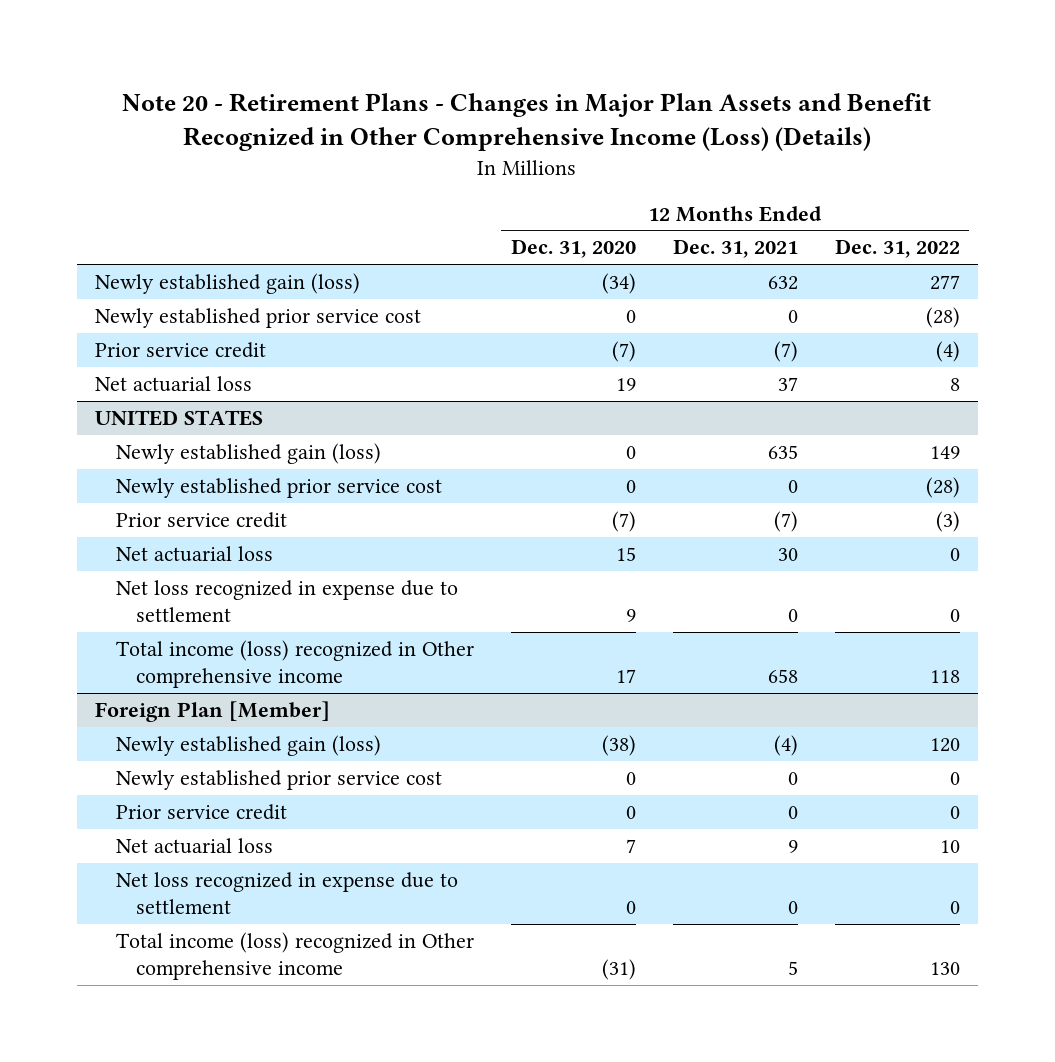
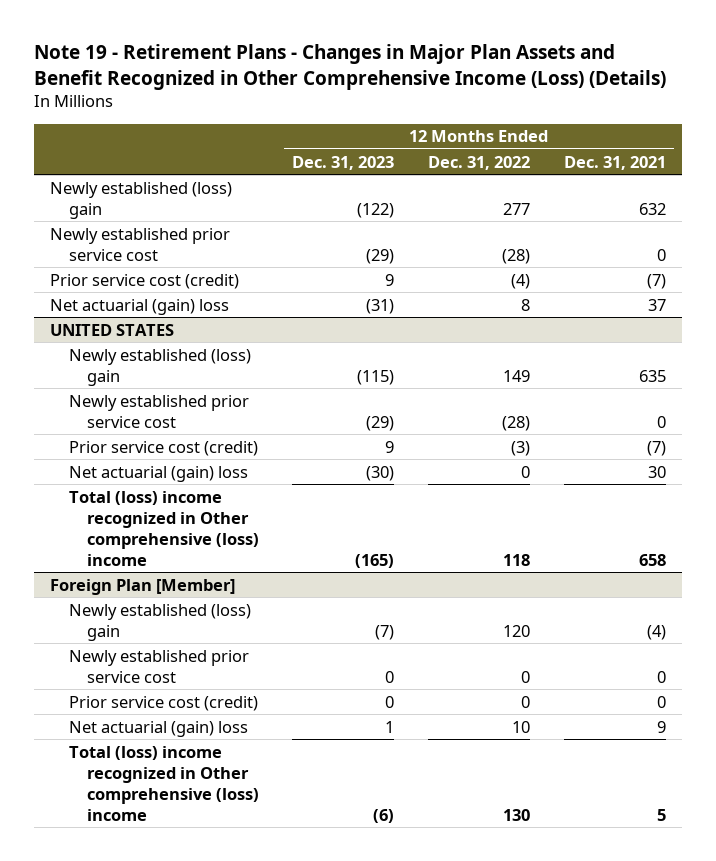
- Note 20 - Retirement Plans - Changes in Major Plan Assets and Benefit Recognized in Other Comprehensive Income (Loss) (Details)
+ Note 19 - Retirement Plans - Changes in Major Plan Assets and Benefit Recognized in Other Comprehensive Income (Loss) (Details)
- | 12 Months Ended Dec. 31, 2020 | 12 Months Ended Dec. 31, 2021 | 12 Months Ended Dec. 31, 2022
+ | 12 Months Ended Dec. 31, 2023 | 12 Months Ended Dec. 31, 2022 | 12 Months Ended Dec. 31, 2021
- Newly established gain (loss) | (34) | 632 | 277
+ Newly established (loss) gain | (122) | 277 | 632
- Prior service credit | (7) | (7) | (4)
- Net actuarial loss | 19 | 37 | 8
+ Prior service cost (credit) | 9 | (4) | (7)
+ Net actuarial (gain) loss | (31) | 8 | 37
@ UNITED STATES
- Newly established gain (loss) | 0 | 635 | 149
+ Newly established (loss) gain | (115) | 149 | 635
- Prior service credit | (7) | (7) | (3)
- Net actuarial loss | 15 | 30 | 0
- Net loss recognized in expense due to settlement | 9 | 0 | 0
- Total income (loss) recognized in Other comprehensive income | 17 | 658 | 118
+ Prior service cost (credit) | 9 | (3) | (7)
+ Net actuarial (gain) loss | (30) | 0 | 30
+ Total (loss) income recognized in Other comprehensive (loss) income | (165) | 118 | 658
@ Foreign Plan [Member]
- Newly established gain (loss) | (38) | (4) | 120
+ Newly established (loss) gain | (7) | 120 | (4)
- Prior service credit | 0 | 0 | 0
- Net actuarial loss | 7 | 9 | 10
- Net loss recognized in expense due to settlement | 0 | 0 | 0
- Total income (loss) recognized in Other comprehensive income | (31) | 5 | 130
+ Prior service cost (credit) | 0 | 0 | 0
+ Net actuarial (gain) loss | 1 | 10 | 9
+ Total (loss) income recognized in Other comprehensive (loss) income | (6) | 130 | 5

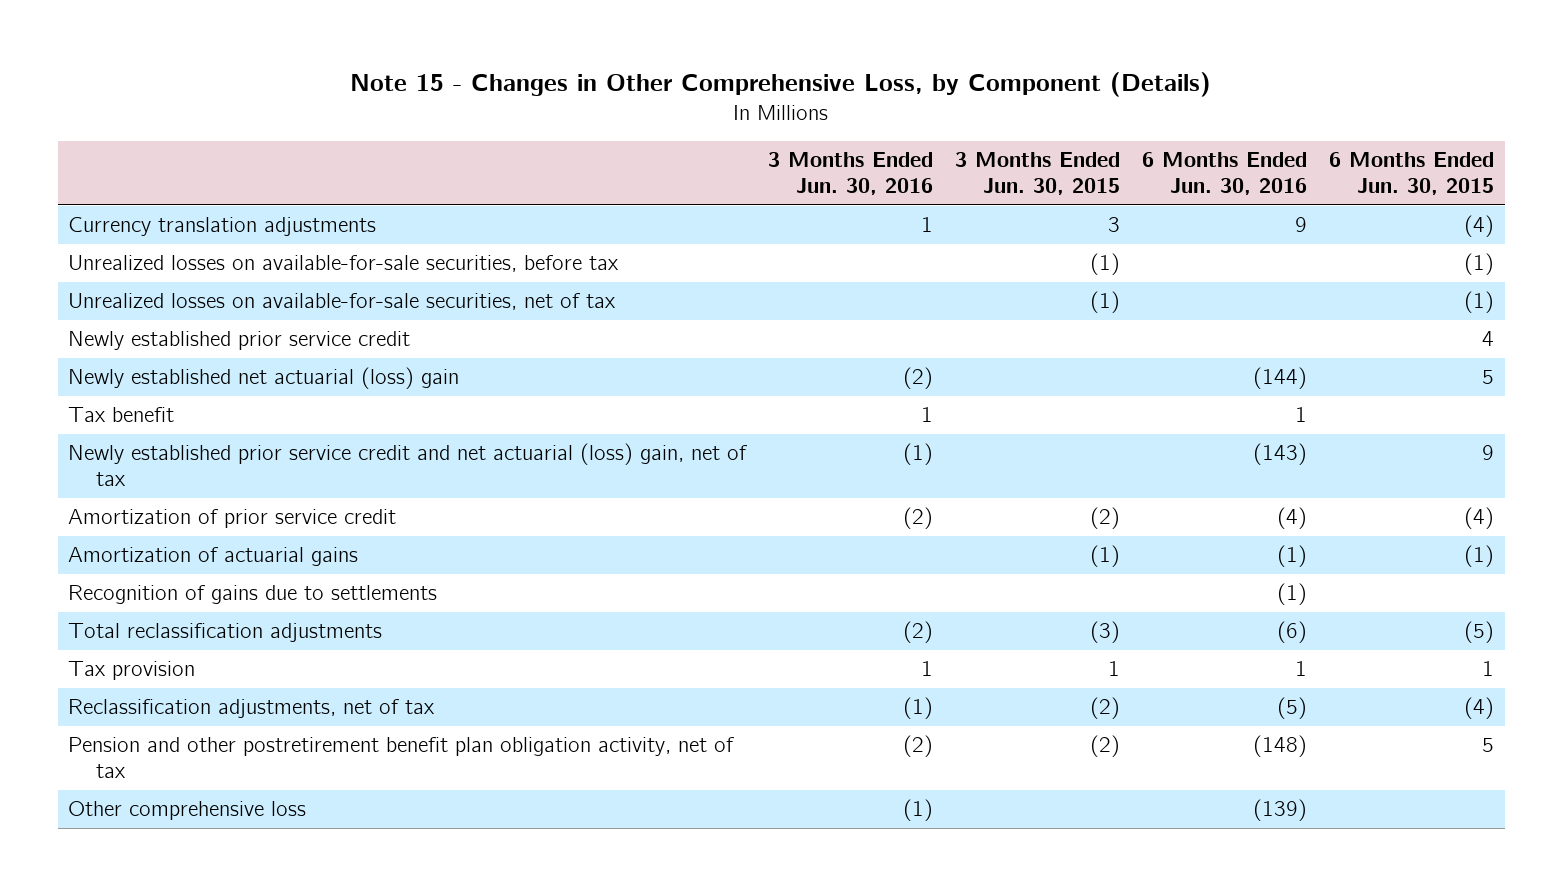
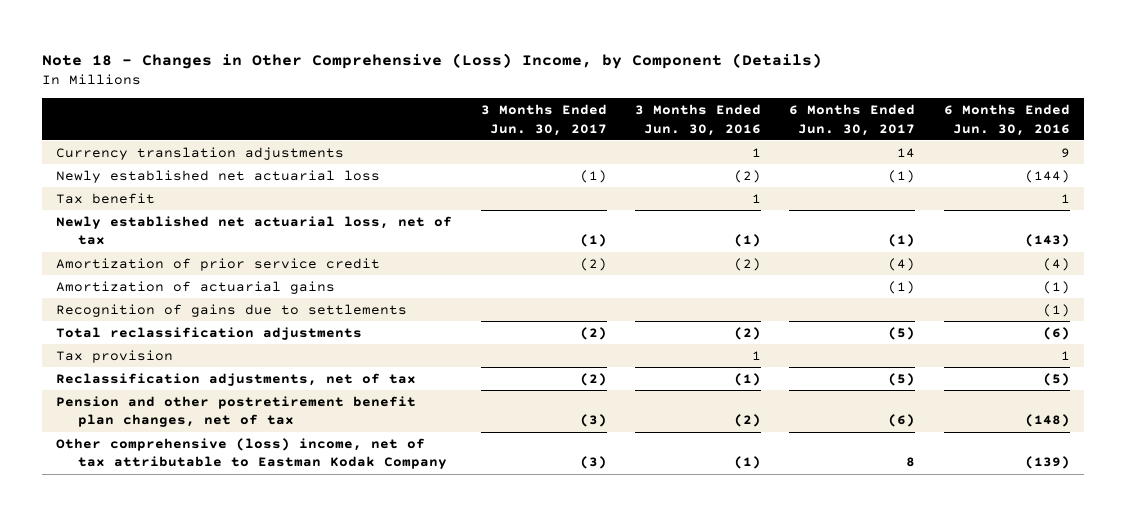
- Note 15 - Changes in Other Comprehensive Loss, by Component (Details)
+ Note 18 - Changes in Other Comprehensive (Loss) Income, by Component (Details)
- | 3 Months Ended Jun. 30, 2016 | 3 Months Ended Jun. 30, 2015 | 6 Months Ended Jun. 30, 2016 | 6 Months Ended Jun. 30, 2015
+ | 3 Months Ended Jun. 30, 2017 | 3 Months Ended Jun. 30, 2016 | 6 Months Ended Jun. 30, 2017 | 6 Months Ended Jun. 30, 2016
- Unrealized losses on available-for-sale securities, before tax | | (1) | | (1)
- Unrealized losses on available-for-sale securities, net of tax | | (1) | | (1)
- Newly established prior service credit | | | | 4
- Newly established net actuarial (loss) gain | (2) | | (144) | 5
+ Newly established net actuarial loss | (1) | (2) | (1) | (144)
- Newly established prior service credit and net actuarial (loss) gain, net of tax | (1) | | (143) | 9
+ Newly established net actuarial loss, net of tax | (1) | (1) | (1) | (143)
- Pension and other postretirement benefit plan obligation activity, net of tax | (2) | (2) | (148) | 5
- Other comprehensive loss | (1) | | (139) |
+ Pension and other postretirement benefit plan changes, net of tax | (3) | (2) | (6) | (148)
+ Other comprehensive (loss) income, net of tax attributable to Eastman Kodak Company | (3) | (1) | 8 | (139)

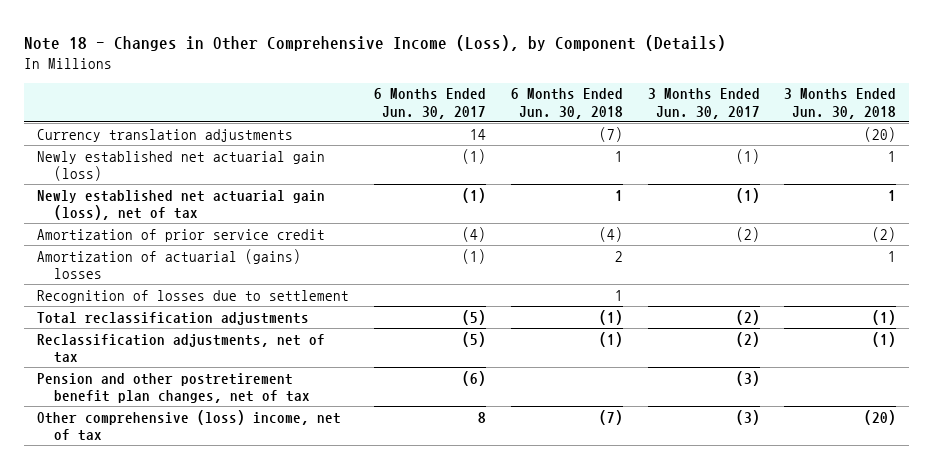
- Note 18 - Changes in Other Comprehensive (Loss) Income, by Component (Details)
+ Note 18 - Changes in Other Comprehensive Income (Loss), by Component (Details)
- | 3 Months Ended Jun. 30, 2017 | 3 Months Ended Jun. 30, 2016 | 6 Months Ended Jun. 30, 2017 | 6 Months Ended Jun. 30, 2016
+ | 6 Months Ended Jun. 30, 2017 | 6 Months Ended Jun. 30, 2018 | 3 Months Ended Jun. 30, 2017 | 3 Months Ended Jun. 30, 2018
- Newly established net actuarial loss | (1) | (2) | (1) | (144)
- Tax benefit | | 1 | | 1
- Newly established net actuarial loss, net of tax | (1) | (1) | (1) | (143)
+ Newly established net actuarial gain (loss) | (1) | 1 | (1) | 1
+ Newly established net actuarial gain (loss), net of tax | (1) | 1 | (1) | 1
- Amortization of actuarial gains | | | (1) | (1)
- Recognition of gains due to settlements | | | | (1)
+ Amortization of actuarial (gains) losses | (1) | 2 | | 1
+ Recognition of losses due to settlement | | 1 | |
- Tax provision | | 1 | | 1
- Other comprehensive (loss) income, net of tax attributable to Eastman Kodak Company | (3) | (1) | 8 | (139)
+ Other comprehensive (loss) income, net of tax | 8 | (7) | (3) | (20)

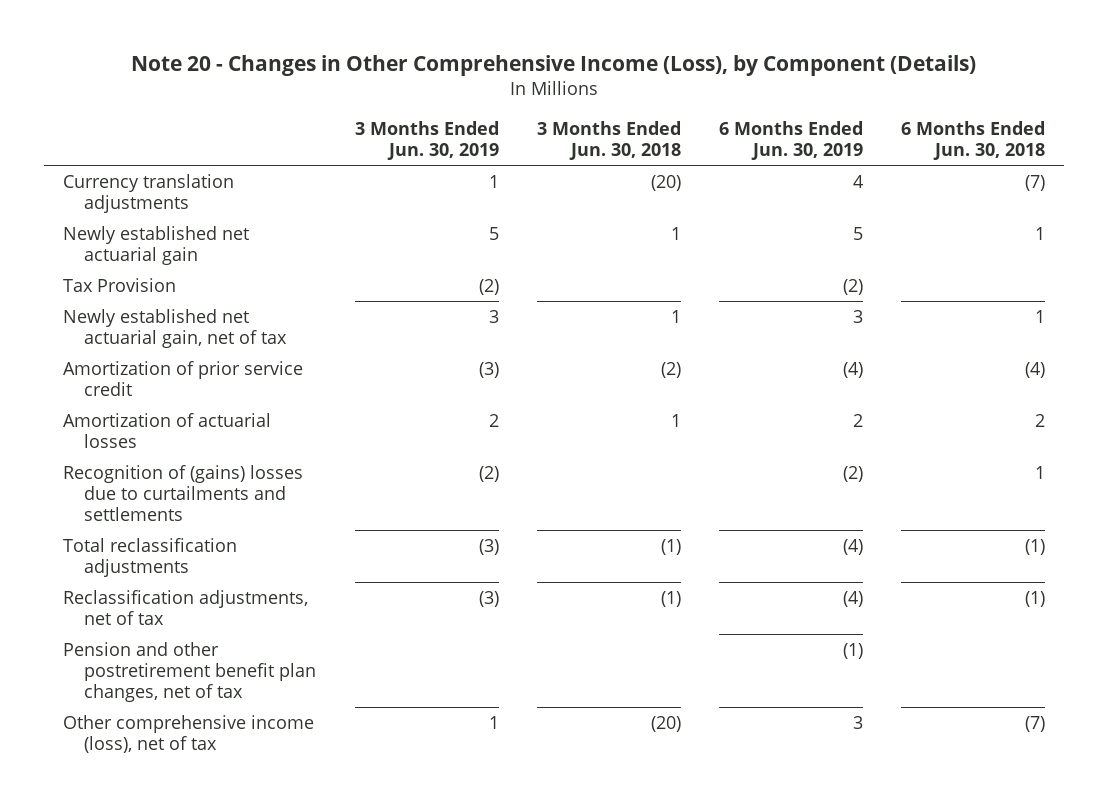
- Note 18 - Changes in Other Comprehensive Income (Loss), by Component (Details)
+ Note 20 - Changes in Other Comprehensive Income (Loss), by Component (Details)
- | 6 Months Ended Jun. 30, 2017 | 6 Months Ended Jun. 30, 2018 | 3 Months Ended Jun. 30, 2017 | 3 Months Ended Jun. 30, 2018
+ | 3 Months Ended Jun. 30, 2019 | 3 Months Ended Jun. 30, 2018 | 6 Months Ended Jun. 30, 2019 | 6 Months Ended Jun. 30, 2018
- Newly established net actuarial gain (loss) | (1) | 1 | (1) | 1
- Newly established net actuarial gain (loss), net of tax | (1) | 1 | (1) | 1
+ Newly established net actuarial gain | 5 | 1 | 5 | 1
+ Tax Provision | (2) | | (2) |
+ Newly established net actuarial gain, net of tax | 3 | 1 | 3 | 1
- Amortization of actuarial (gains) losses | (1) | 2 | | 1
- Recognition of losses due to settlement | | 1 | |
+ Amortization of actuarial losses | 2 | 1 | 2 | 2
+ Recognition of (gains) losses due to curtailments and settlements | (2) | | (2) | 1
- Other comprehensive (loss) income, net of tax | 8 | (7) | (3) | (20)
+ Other comprehensive income (loss), net of tax | 1 | (20) | 3 | (7)

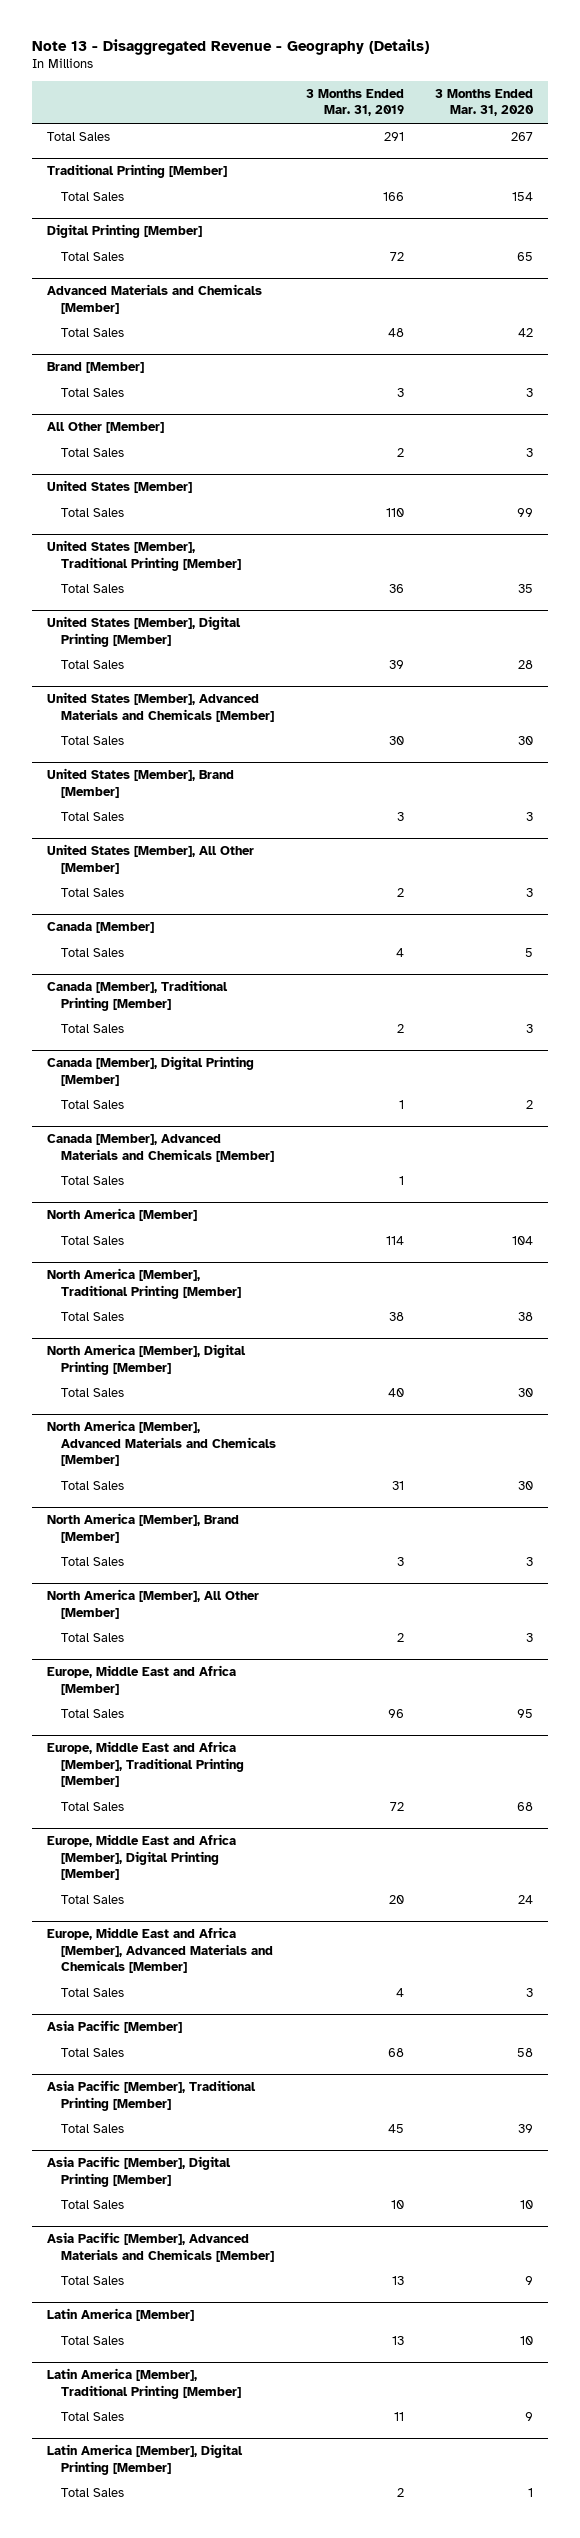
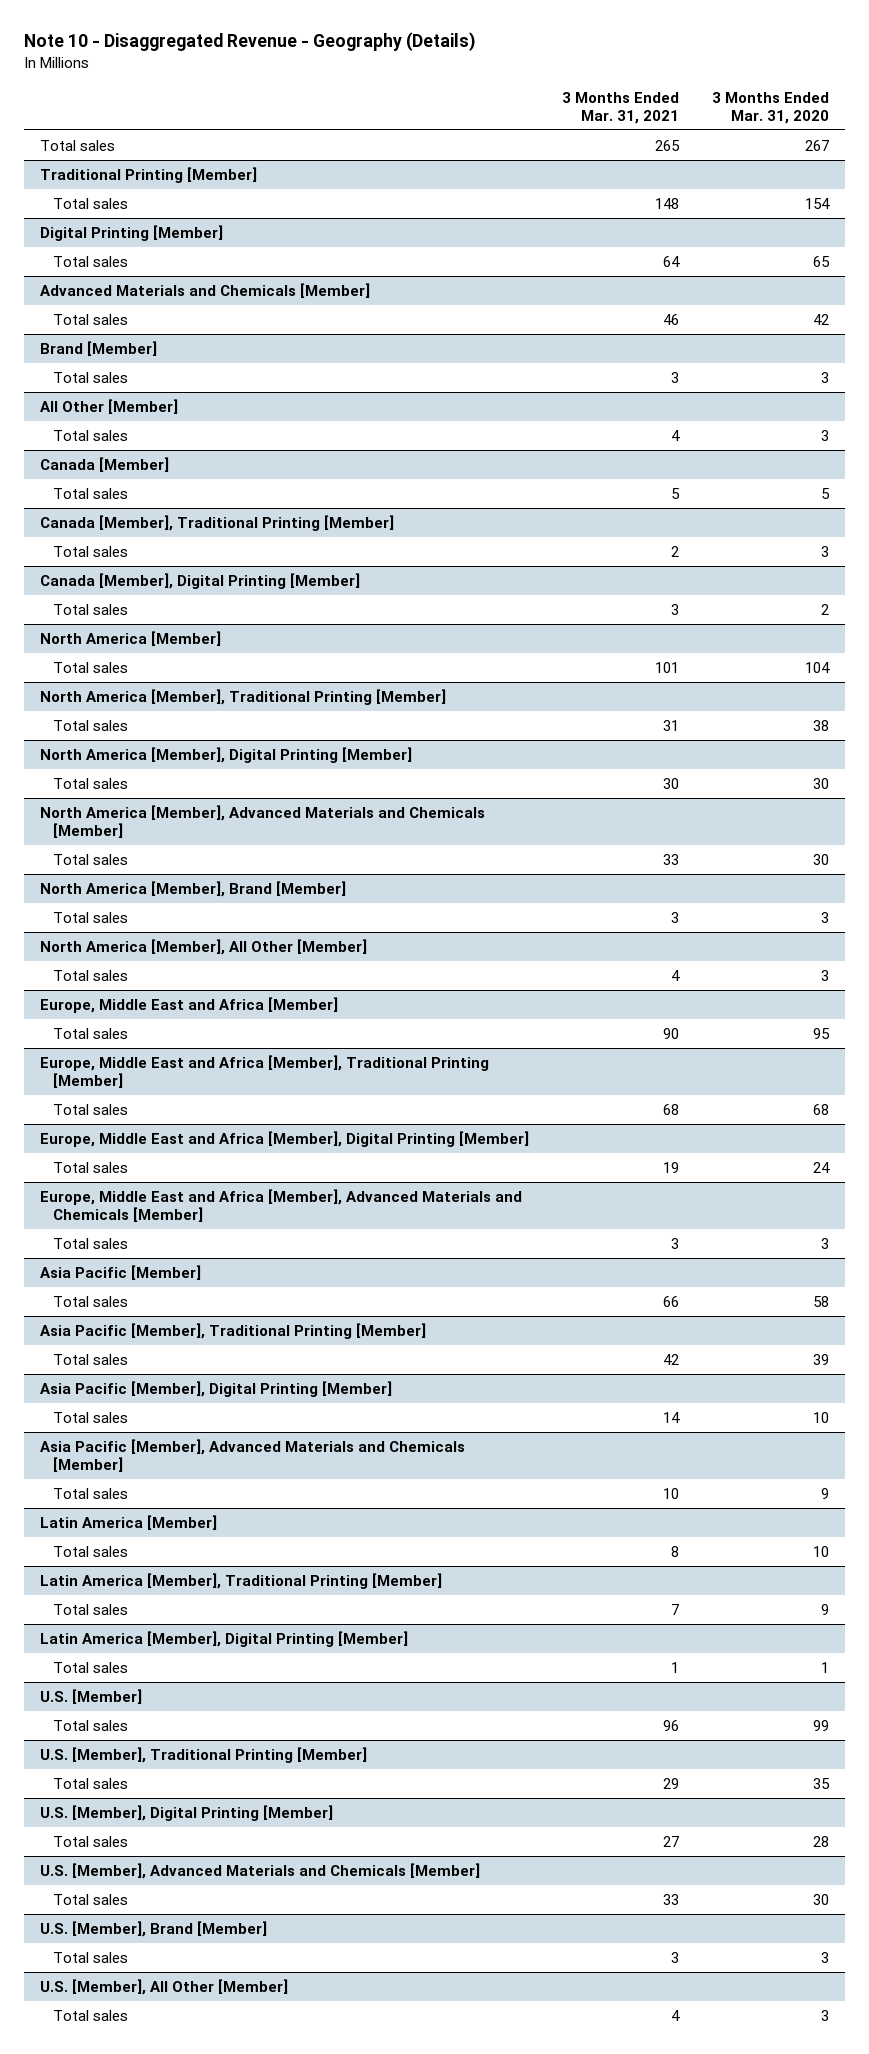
- Note 13 - Disaggregated Revenue - Geography (Details)
+ Note 10 - Disaggregated Revenue - Geography (Details)
- | 3 Months Ended Mar. 31, 2019 | 3 Months Ended Mar. 31, 2020
+ | 3 Months Ended Mar. 31, 2021 | 3 Months Ended Mar. 31, 2020
- Total Sales | 291 | 267
+ Total sales | 265 | 267
@ Traditional Printing [Member]
- Total Sales | 166 | 154
+ Total sales | 148 | 154
@ Digital Printing [Member]
- Total Sales | 72 | 65
+ Total sales | 64 | 65
@ Advanced Materials and Chemicals [Member]
- Total Sales | 48 | 42
+ Total sales | 46 | 42
@ Brand [Member]
- Total Sales | 3 | 3
+ Total sales | 3 | 3
@ All Other [Member]
- Total Sales | 2 | 3
- United States [Member]
- Total Sales | 110 | 99
- United States [Member], Traditional Printing [Member]
- Total Sales | 36 | 35
- United States [Member], Digital Printing [Member]
- Total Sales | 39 | 28
- United States [Member], Advanced Materials and Chemicals [Member]
- Total Sales | 30 | 30
- United States [Member], Brand [Member]
- Total Sales | 3 | 3
- United States [Member], All Other [Member]
- Total Sales | 2 | 3
@ All Other [Member]
+ Total sales | 4 | 3
@ Canada [Member]
- Total Sales | 4 | 5
+ Total sales | 5 | 5
@ Canada [Member], Traditional Printing [Member]
- Total Sales | 2 | 3
+ Total sales | 2 | 3
@ Canada [Member], Digital Printing [Member]
- Total Sales | 1 | 2
- Canada [Member], Advanced Materials and Chemicals [Member]
- Total Sales | 1 |
@ Canada [Member], Digital Printing [Member]
+ Total sales | 3 | 2
@ North America [Member]
- Total Sales | 114 | 104
+ Total sales | 101 | 104
@ North America [Member], Traditional Printing [Member]
- Total Sales | 38 | 38
+ Total sales | 31 | 38
@ North America [Member], Digital Printing [Member]
- Total Sales | 40 | 30
+ Total sales | 30 | 30
@ North America [Member], Advanced Materials and Chemicals [Member]
- Total Sales | 31 | 30
+ Total sales | 33 | 30
@ North America [Member], Brand [Member]
- Total Sales | 3 | 3
+ Total sales | 3 | 3
@ North America [Member], All Other [Member]
- Total Sales | 2 | 3
+ Total sales | 4 | 3
@ Europe, Middle East and Africa [Member]
- Total Sales | 96 | 95
+ Total sales | 90 | 95
@ Europe, Middle East and Africa [Member], Traditional Printing [Member]
- Total Sales | 72 | 68
+ Total sales | 68 | 68
@ Europe, Middle East and Africa [Member], Digital Printing [Member]
- Total Sales | 20 | 24
+ Total sales | 19 | 24
@ Europe, Middle East and Africa [Member], Advanced Materials and Chemicals [Member]
- Total Sales | 4 | 3
+ Total sales | 3 | 3
@ Asia Pacific [Member]
- Total Sales | 68 | 58
+ Total sales | 66 | 58
@ Asia Pacific [Member], Traditional Printing [Member]
- Total Sales | 45 | 39
+ Total sales | 42 | 39
@ Asia Pacific [Member], Digital Printing [Member]
- Total Sales | 10 | 10
+ Total sales | 14 | 10
@ Asia Pacific [Member], Advanced Materials and Chemicals [Member]
- Total Sales | 13 | 9
+ Total sales | 10 | 9
@ Latin America [Member]
- Total Sales | 13 | 10
+ Total sales | 8 | 10
@ Latin America [Member], Traditional Printing [Member]
- Total Sales | 11 | 9
+ Total sales | 7 | 9
@ Latin America [Member], Digital Printing [Member]
- Total Sales | 2 | 1
+ Total sales | 1 | 1
+ U.S. [Member]
+ Total sales | 96 | 99
+ U.S. [Member], Traditional Printing [Member]
+ Total sales | 29 | 35
+ U.S. [Member], Digital Printing [Member]
+ Total sales | 27 | 28
+ U.S. [Member], Advanced Materials and Chemicals [Member]
+ Total sales | 33 | 30
+ U.S. [Member], Brand [Member]
+ Total sales | 3 | 3
+ U.S. [Member], All Other [Member]
+ Total sales | 4 | 3

